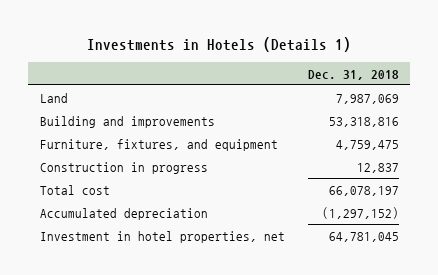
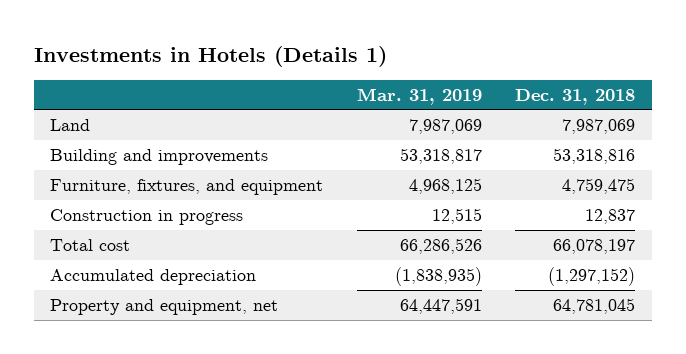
- | Dec. 31, 2018
+ | Mar. 31, 2019 | Dec. 31, 2018
- Investment in hotel properties, net | 64,781,045
+ Property and equipment, net | 64,447,591 | 64,781,045

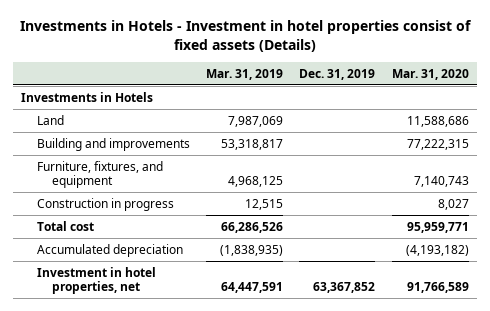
- Investments in Hotels (Details 1)
+ Investments in Hotels - Investment in hotel properties consist of fixed assets (Details)
- | Mar. 31, 2019 | Dec. 31, 2018
+ | Mar. 31, 2019 | Dec. 31, 2019 | Mar. 31, 2020
+ Investments in Hotels
- Property and equipment, net | 64,447,591 | 64,781,045
+ Investment in hotel properties, net | 64,447,591 | 63,367,852 | 91,766,589

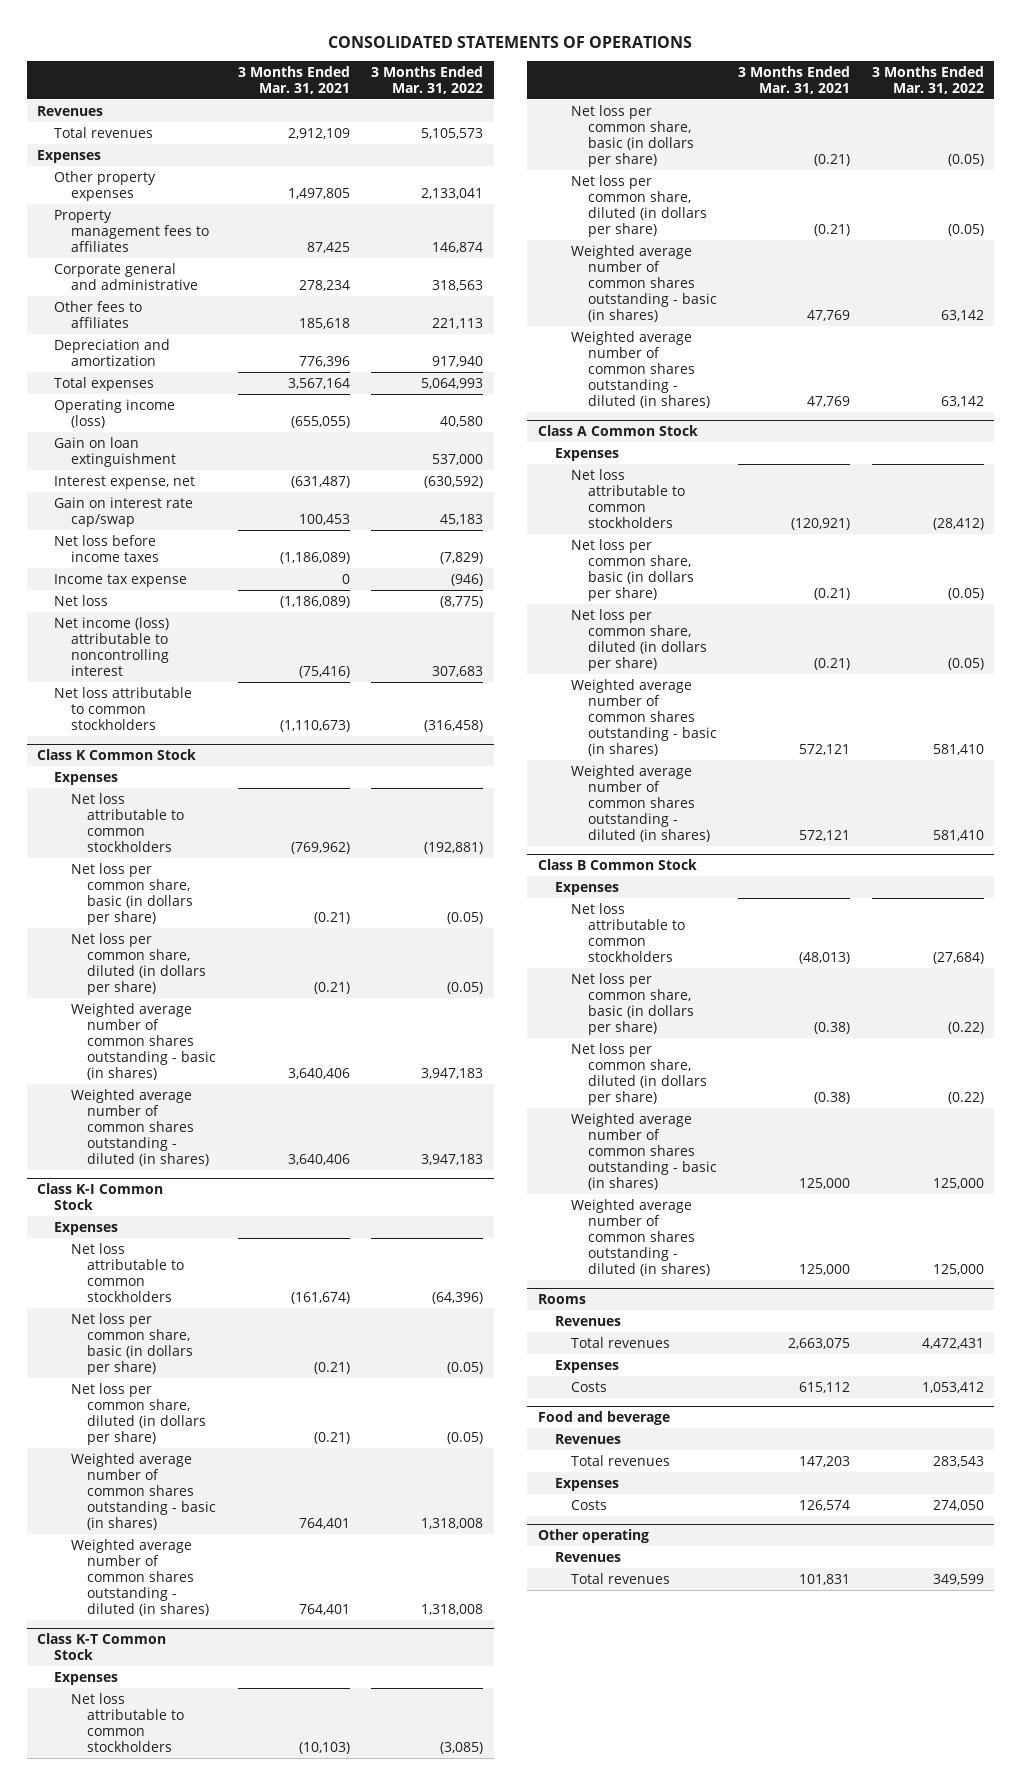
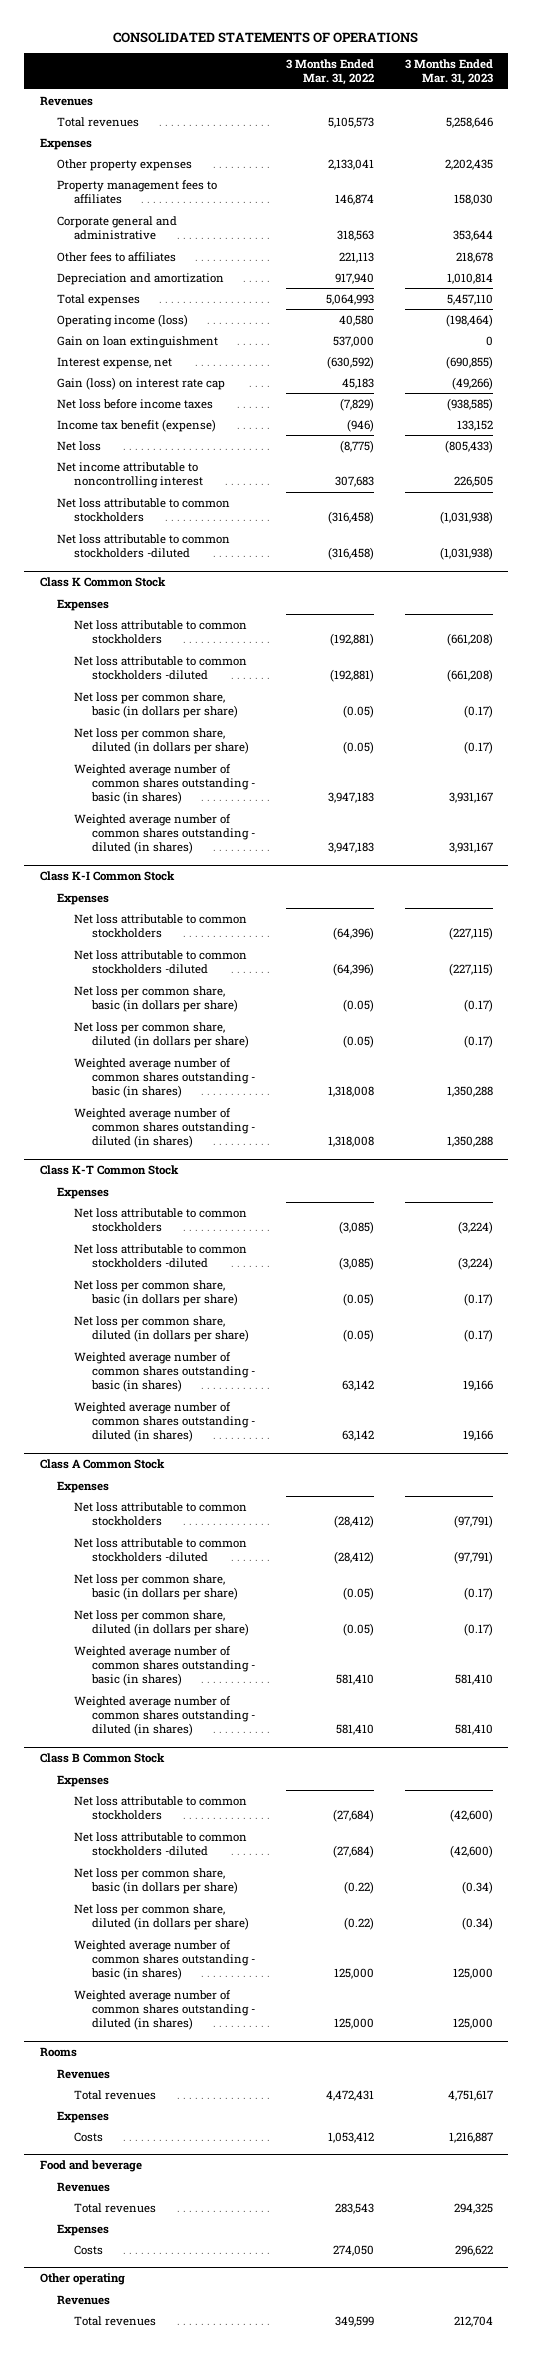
- | 3 Months Ended Mar. 31, 2021 | 3 Months Ended Mar. 31, 2022
+ | 3 Months Ended Mar. 31, 2022 | 3 Months Ended Mar. 31, 2023
- Gain on interest rate cap/swap | 100,453 | 45,183
+ Gain (loss) on interest rate cap | 45,183 | (49,266)
- Income tax expense | 0 | (946)
+ Income tax benefit (expense) | (946) | 133,152
- Net income (loss) attributable to noncontrolling interest | (75,416) | 307,683
+ Net income attributable to noncontrolling interest | 307,683 | 226,505
+ Net loss attributable to common stockholders -diluted | (316,458) | (1,031,938)
@ Class K Common Stock
+ Net loss attributable to common stockholders -diluted | (192,881) | (661,208)
@ Class K-I Common Stock
+ Net loss attributable to common stockholders -diluted | (64,396) | (227,115)
@ Class K-T Common Stock
+ Net loss attributable to common stockholders -diluted | (3,085) | (3,224)
@ Class A Common Stock
+ Net loss attributable to common stockholders -diluted | (28,412) | (97,791)
@ Class B Common Stock
+ Net loss attributable to common stockholders -diluted | (27,684) | (42,600)

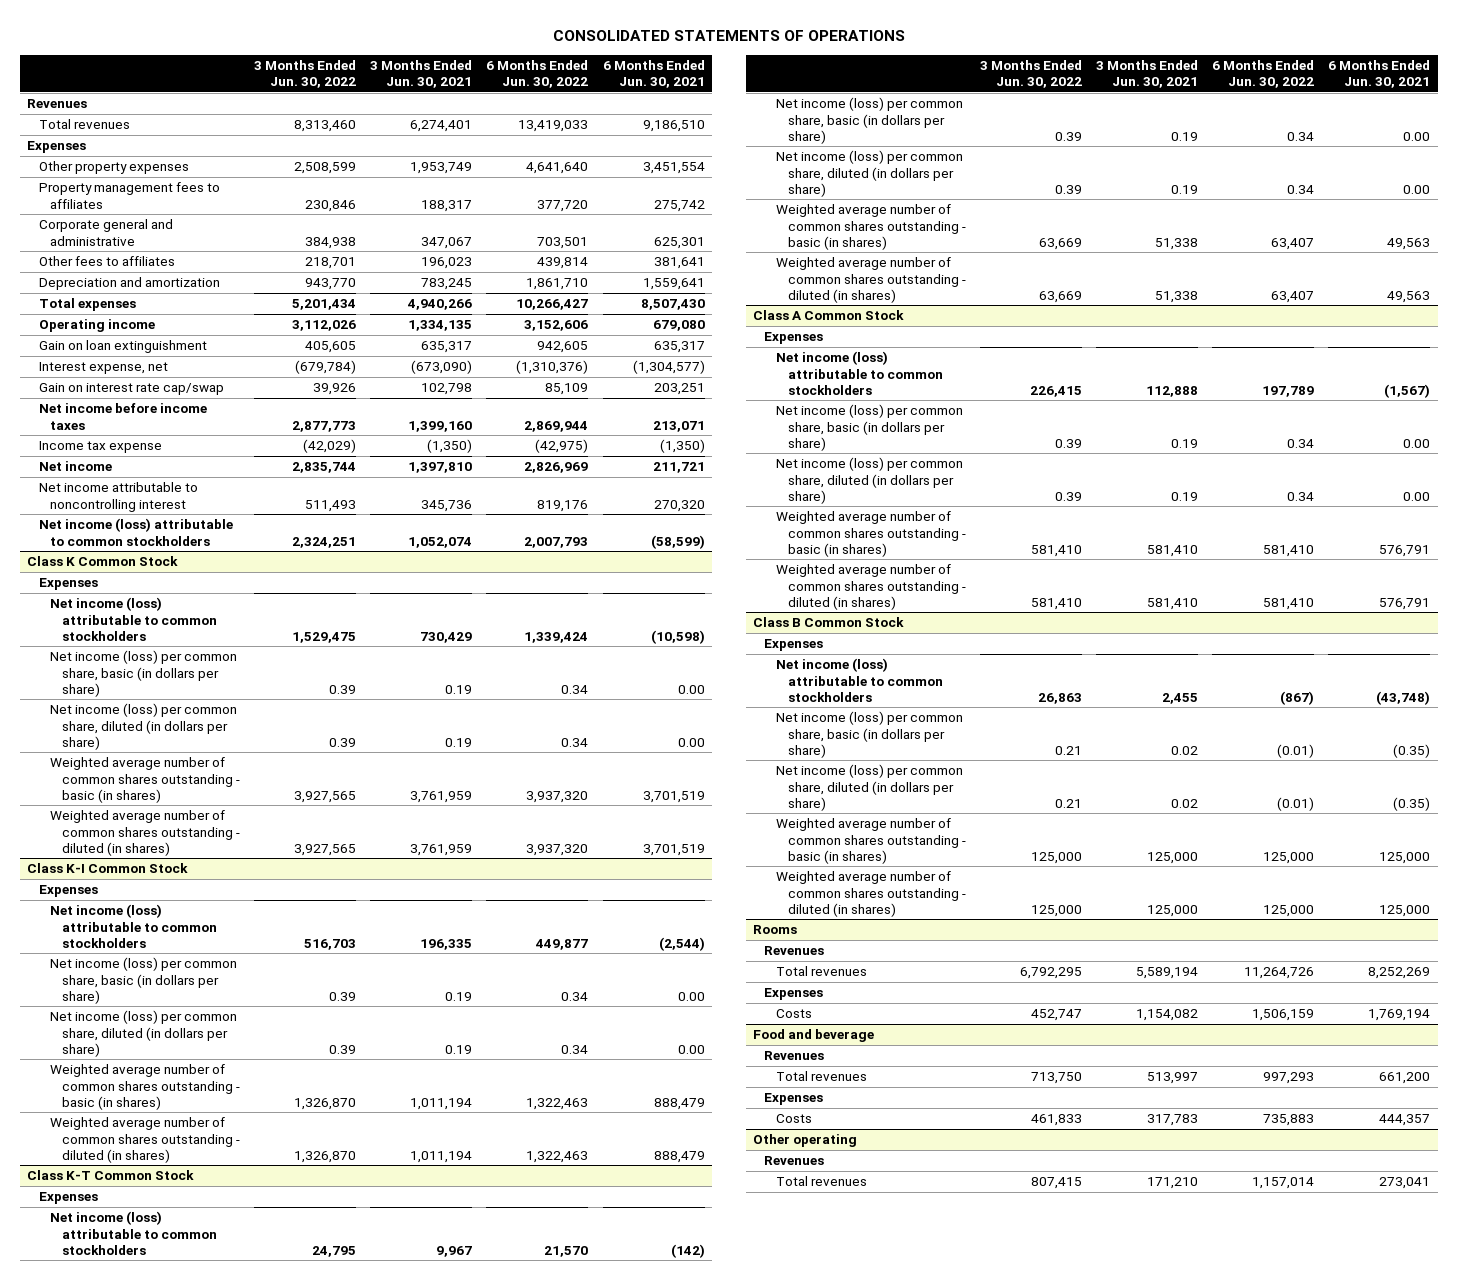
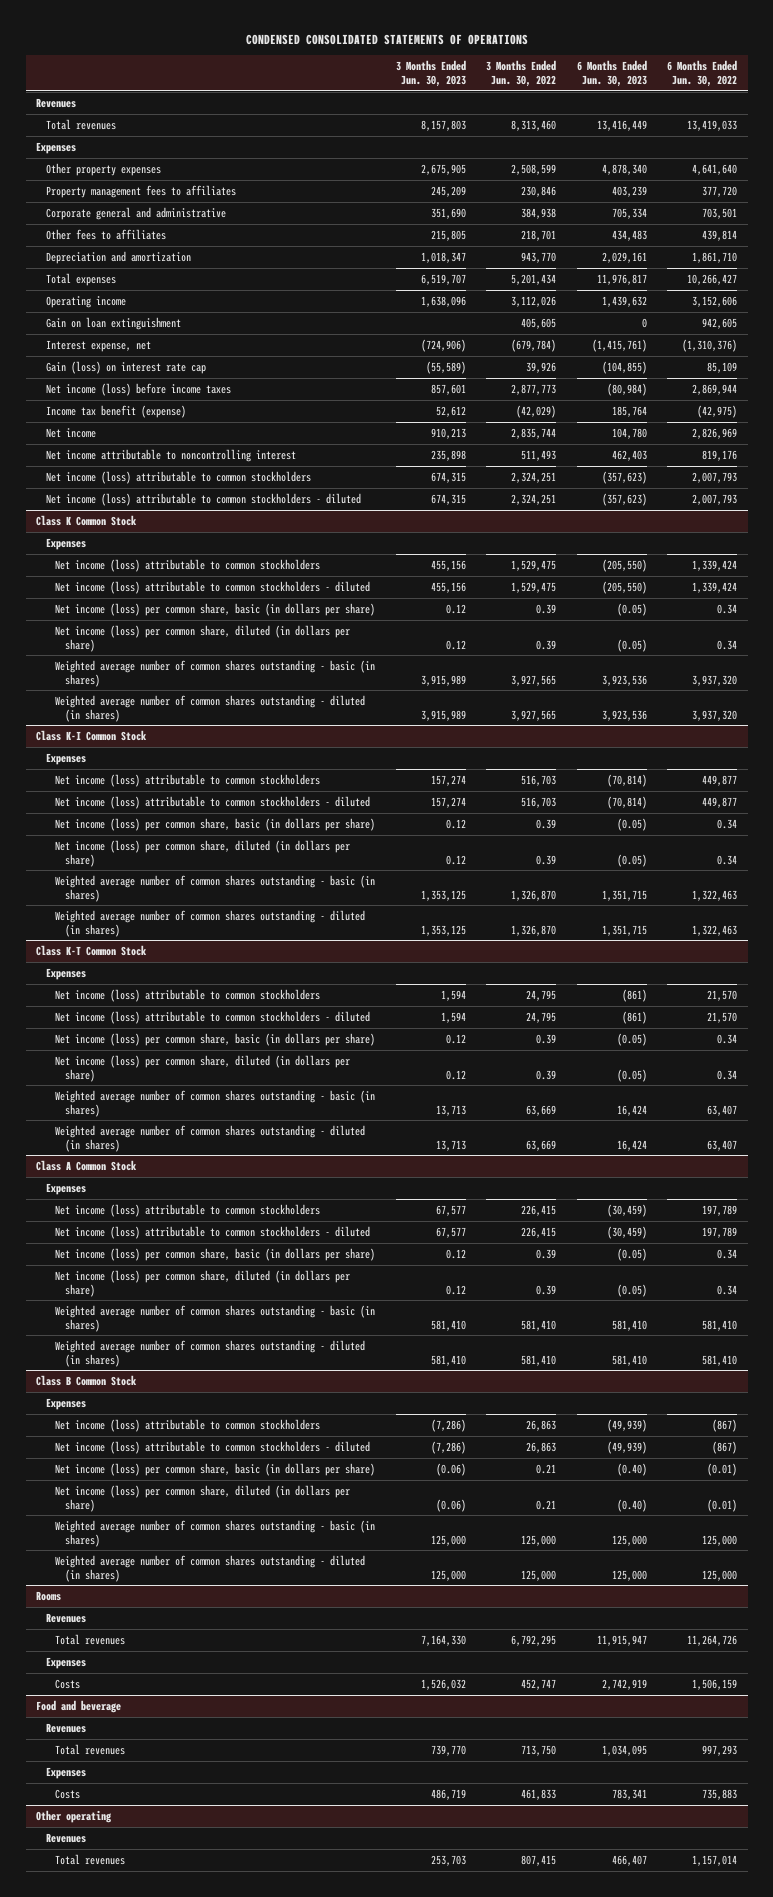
- CONSOLIDATED STATEMENTS OF OPERATIONS
+ CONDENSED CONSOLIDATED STATEMENTS OF OPERATIONS
- | 3 Months Ended Jun. 30, 2022 | 3 Months Ended Jun. 30, 2021 | 6 Months Ended Jun. 30, 2022 | 6 Months Ended Jun. 30, 2021
+ | 3 Months Ended Jun. 30, 2023 | 3 Months Ended Jun. 30, 2022 | 6 Months Ended Jun. 30, 2023 | 6 Months Ended Jun. 30, 2022
- Gain on interest rate cap/swap | 39,926 | 102,798 | 85,109 | 203,251
- Net income before income taxes | 2,877,773 | 1,399,160 | 2,869,944 | 213,071
- Income tax expense | (42,029) | (1,350) | (42,975) | (1,350)
+ Gain (loss) on interest rate cap | (55,589) | 39,926 | (104,855) | 85,109
+ Net income (loss) before income taxes | 857,601 | 2,877,773 | (80,984) | 2,869,944
+ Income tax benefit (expense) | 52,612 | (42,029) | 185,764 | (42,975)
+ Net income (loss) attributable to common stockholders - diluted | 674,315 | 2,324,251 | (357,623) | 2,007,793
@ Class K Common Stock
+ Net income (loss) attributable to common stockholders - diluted | 455,156 | 1,529,475 | (205,550) | 1,339,424
@ Class K-I Common Stock
+ Net income (loss) attributable to common stockholders - diluted | 157,274 | 516,703 | (70,814) | 449,877
@ Class K-T Common Stock
+ Net income (loss) attributable to common stockholders - diluted | 1,594 | 24,795 | (861) | 21,570
@ Class A Common Stock
+ Net income (loss) attributable to common stockholders - diluted | 67,577 | 226,415 | (30,459) | 197,789
@ Class B Common Stock
+ Net income (loss) attributable to common stockholders - diluted | (7,286) | 26,863 | (49,939) | (867)

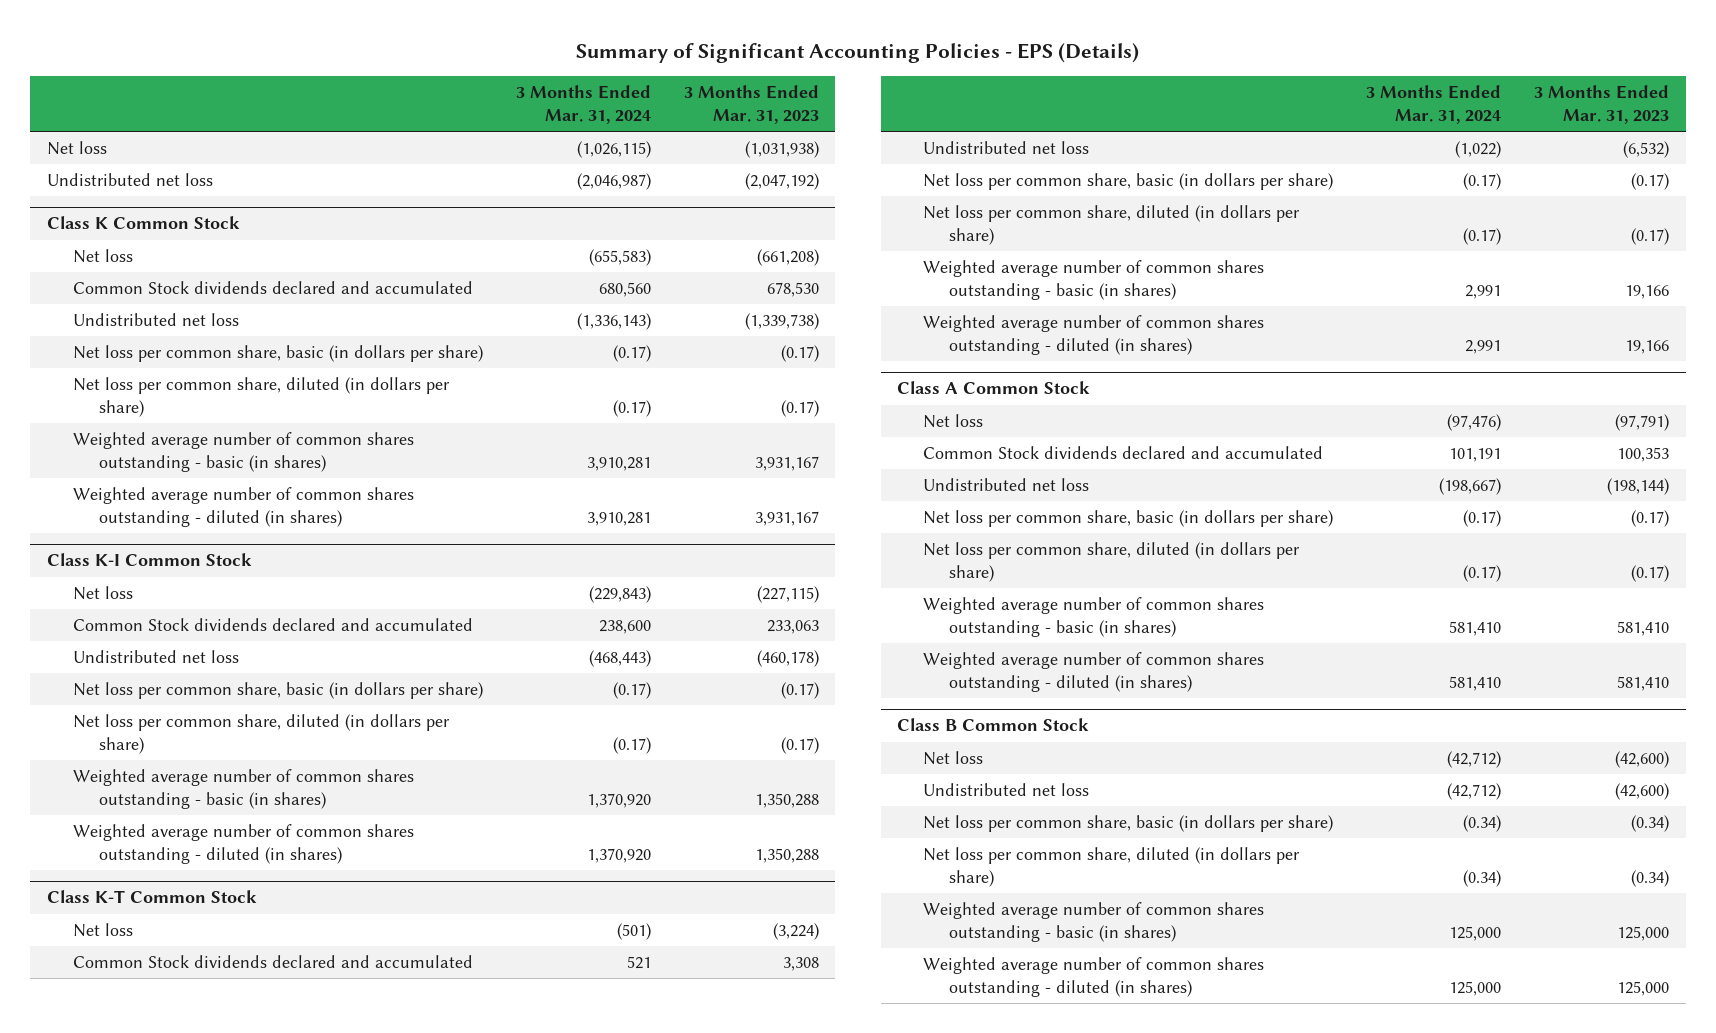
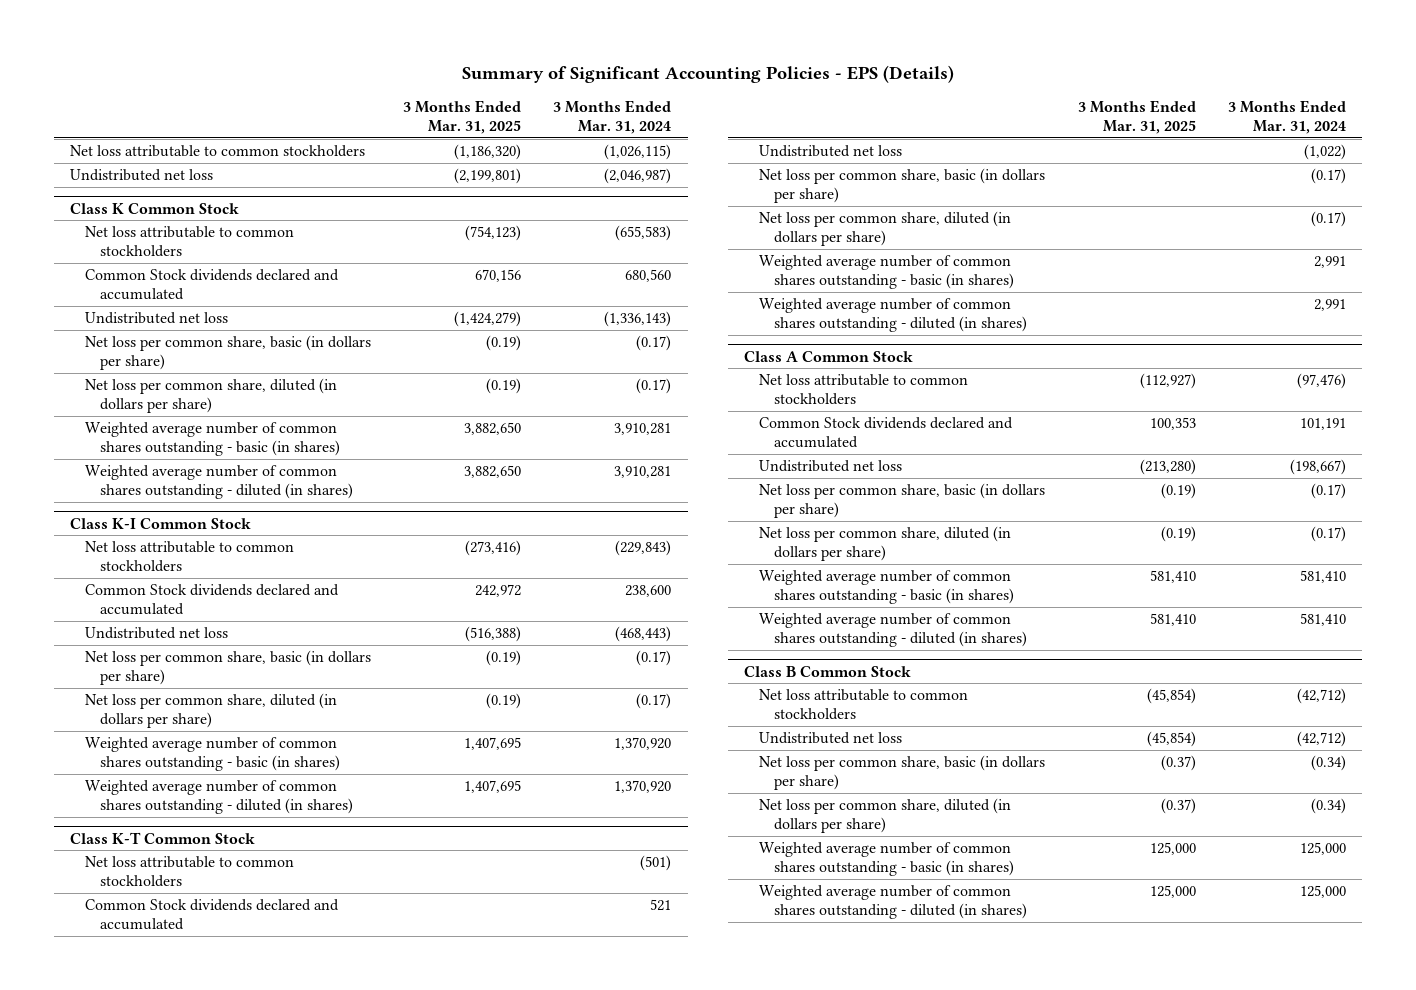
- | 3 Months Ended Mar. 31, 2024 | 3 Months Ended Mar. 31, 2023
+ | 3 Months Ended Mar. 31, 2025 | 3 Months Ended Mar. 31, 2024
- Net loss | (1,026,115) | (1,031,938)
+ Net loss attributable to common stockholders | (1,186,320) | (1,026,115)
@ Class K Common Stock
- Net loss | (655,583) | (661,208)
+ Net loss attributable to common stockholders | (754,123) | (655,583)
@ Class K-I Common Stock
- Net loss | (229,843) | (227,115)
+ Net loss attributable to common stockholders | (273,416) | (229,843)
@ Class K-T Common Stock
- Net loss | (501) | (3,224)
+ Net loss attributable to common stockholders | | (501)
@ Class A Common Stock
- Net loss | (97,476) | (97,791)
+ Net loss attributable to common stockholders | (112,927) | (97,476)
@ Class B Common Stock
- Net loss | (42,712) | (42,600)
+ Net loss attributable to common stockholders | (45,854) | (42,712)

